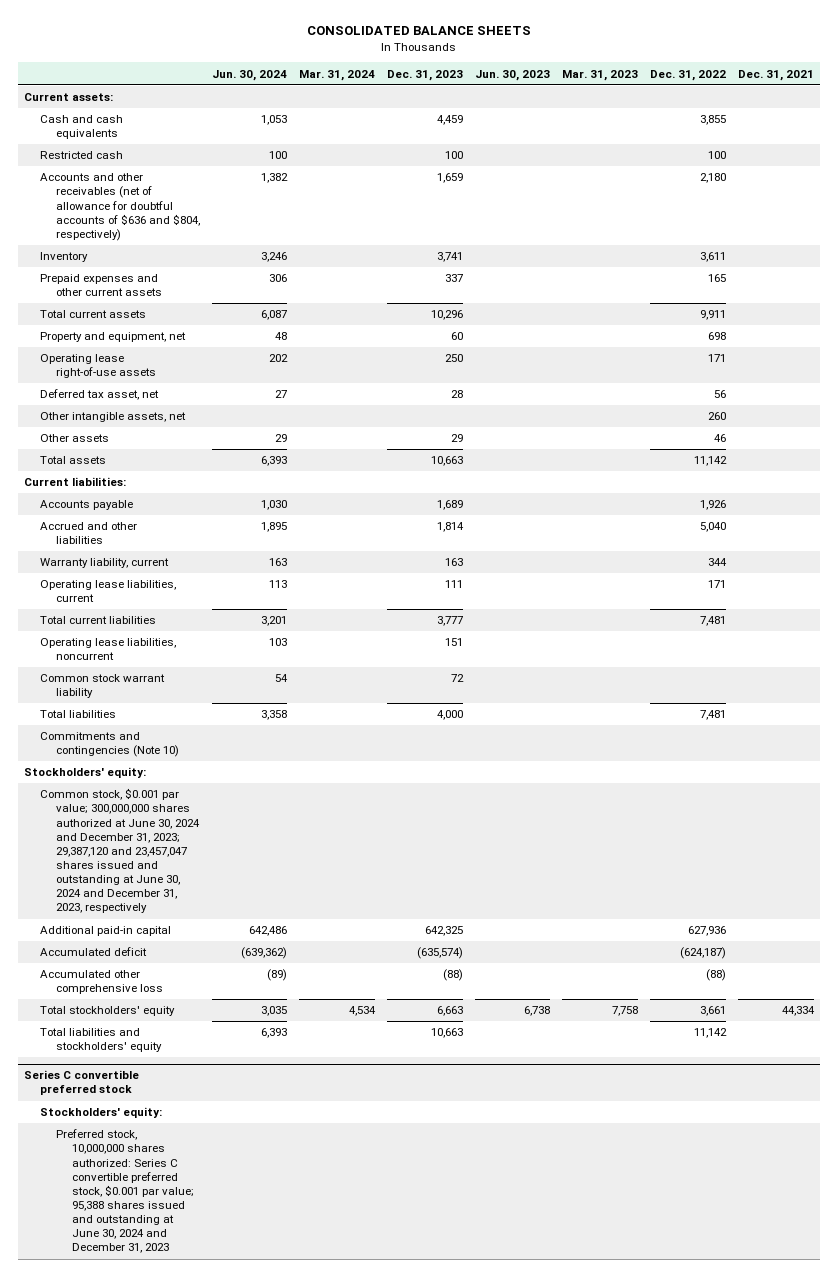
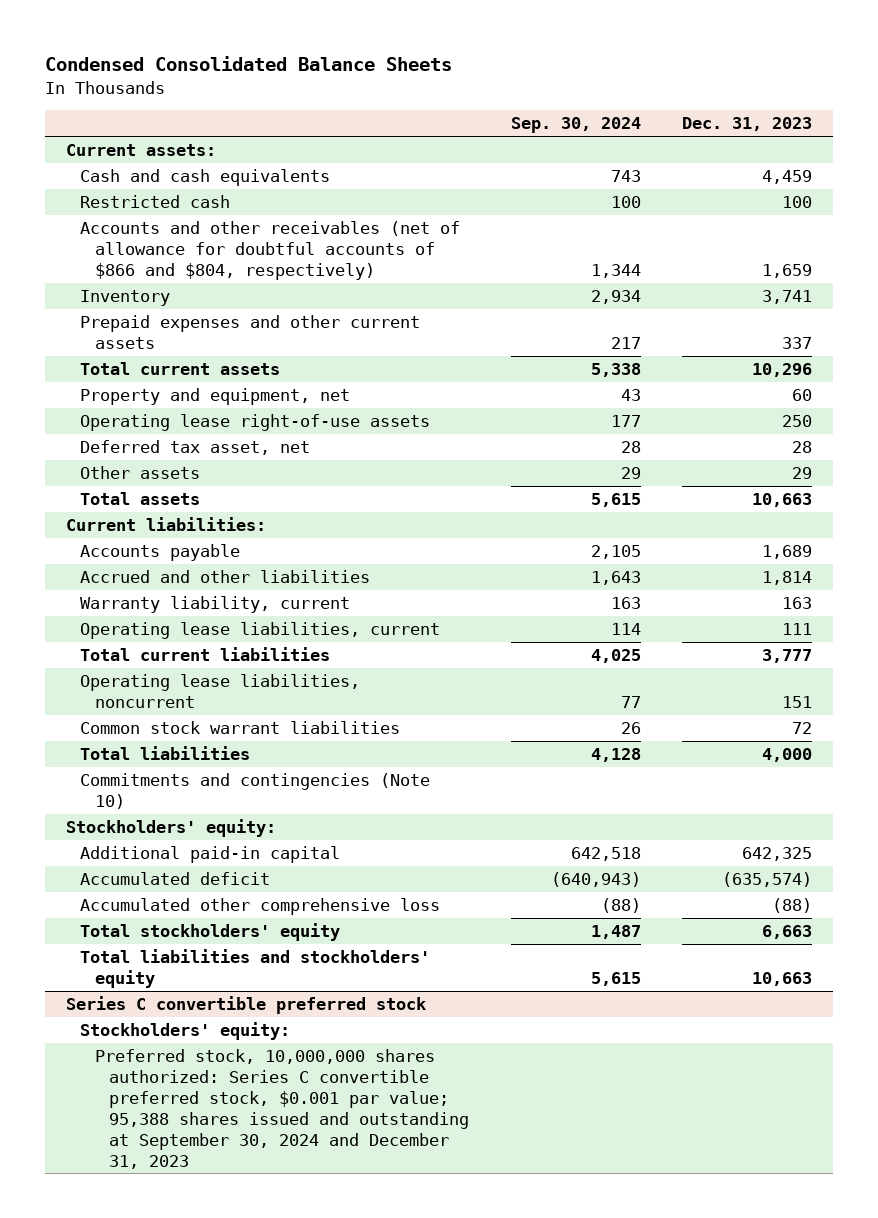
- CONSOLIDATED BALANCE SHEETS
+ Condensed Consolidated Balance Sheets
- | Jun. 30, 2024 | Mar. 31, 2024 | Dec. 31, 2023 | Jun. 30, 2023 | Mar. 31, 2023 | Dec. 31, 2022 | Dec. 31, 2021
+ | Sep. 30, 2024 | Dec. 31, 2023
- Accounts and other receivables (net of allowance for doubtful accounts of $636 and $804, respectively) | 1,382 | | 1,659 | | | 2,180 |
+ Accounts and other receivables (net of allowance for doubtful accounts of $866 and $804, respectively) | 1,344 | 1,659
- Other intangible assets, net | | | | | | 260 |
- Common stock warrant liability | 54 | | 72 | | | |
+ Common stock warrant liabilities | 26 | 72
- Common stock, $0.001 par value; 300,000,000 shares authorized at June 30, 2024 and December 31, 2023; 29,387,120 and 23,457,047 shares issued and outstanding at June 30, 2024 and December 31, 2023, respectively
@ Series C convertible preferred stock
- Preferred stock, 10,000,000 shares authorized: Series C convertible preferred stock, $0.001 par value; 95,388 shares issued and outstanding at June 30, 2024 and December 31, 2023
+ Preferred stock, 10,000,000 shares authorized: Series C convertible preferred stock, $0.001 par value; 95,388 shares issued and outstanding at September 30, 2024 and December 31, 2023

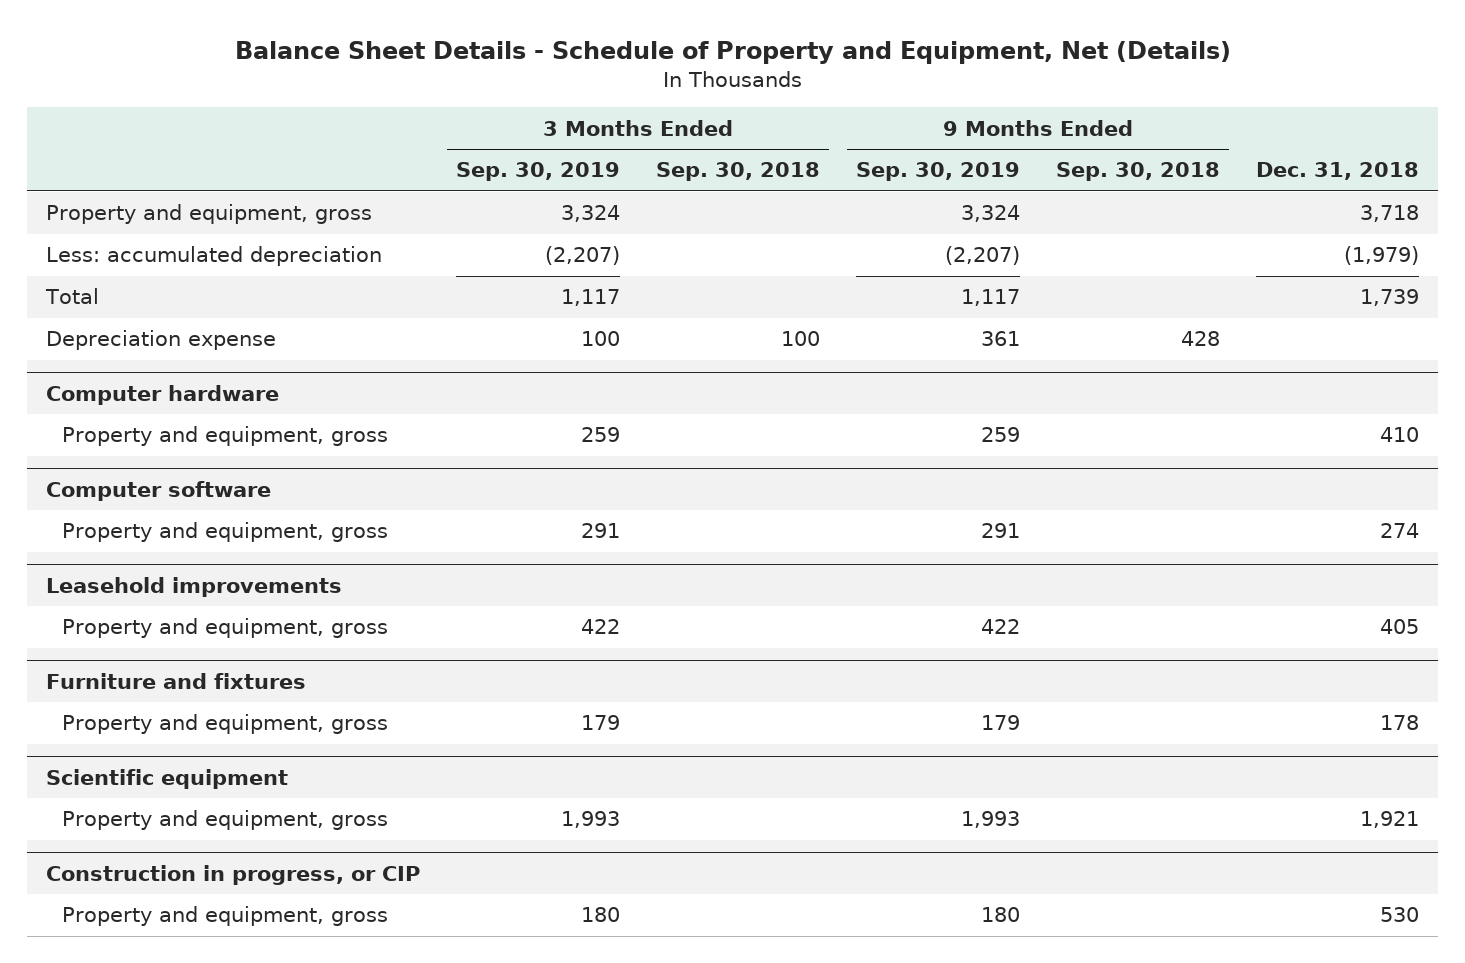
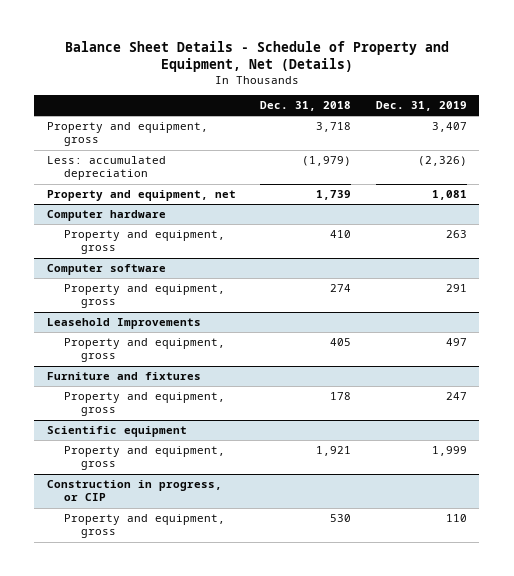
- | 3 Months Ended Sep. 30, 2019 | 3 Months Ended Sep. 30, 2018 | 9 Months Ended Sep. 30, 2019 | 9 Months Ended Sep. 30, 2018 | Dec. 31, 2018
+ | Dec. 31, 2018 | Dec. 31, 2019
- Total | 1,117 | | 1,117 | | 1,739
- Depreciation expense | 100 | 100 | 361 | 428 |
+ Property and equipment, net | 1,739 | 1,081
- Leasehold improvements
+ Leasehold Improvements

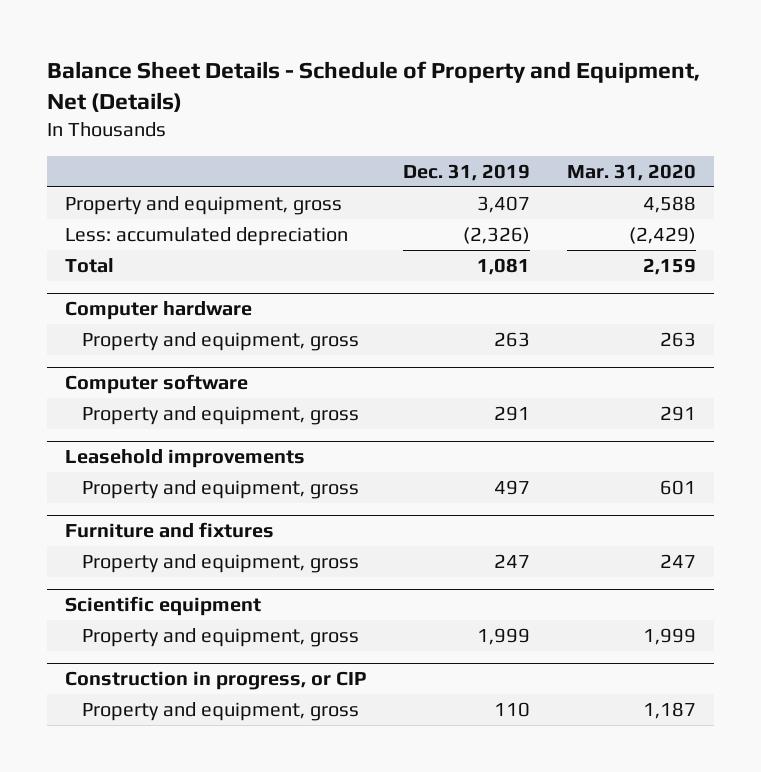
- | Dec. 31, 2018 | Dec. 31, 2019
+ | Dec. 31, 2019 | Mar. 31, 2020
- Property and equipment, net | 1,739 | 1,081
+ Total | 1,081 | 2,159
- Leasehold Improvements
+ Leasehold improvements

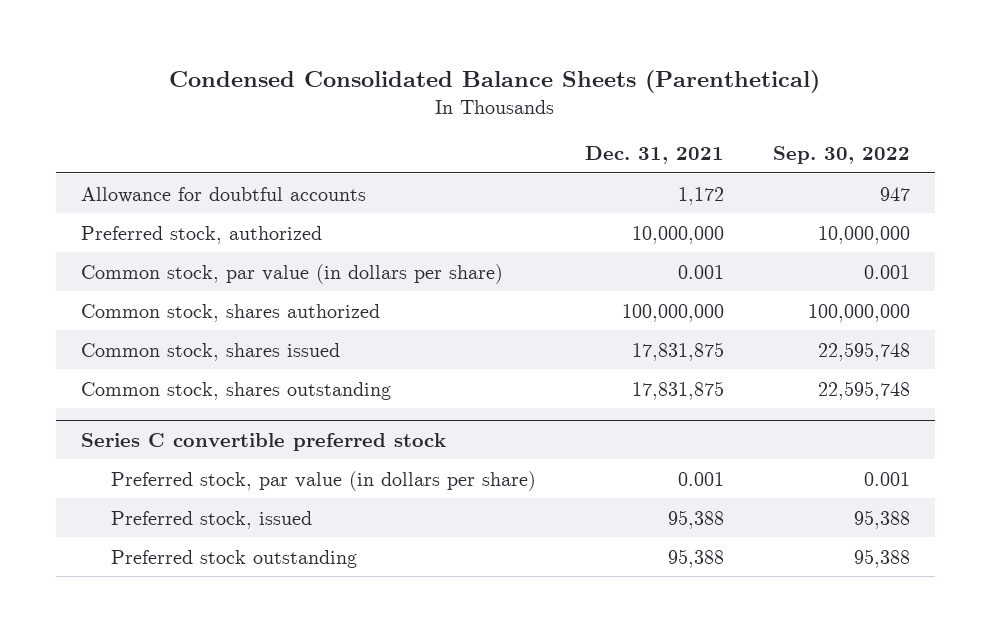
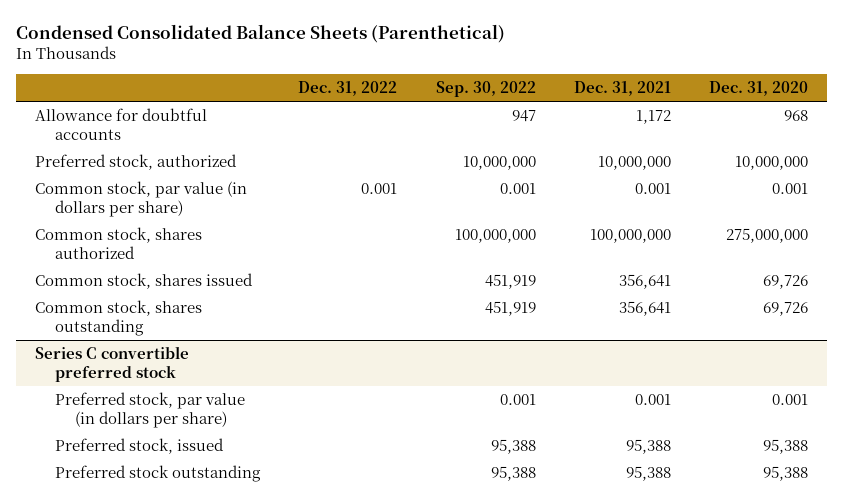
- | Dec. 31, 2021 | Sep. 30, 2022
+ | Dec. 31, 2022 | Sep. 30, 2022 | Dec. 31, 2021 | Dec. 31, 2020
- Common stock, shares issued | 17,831,875 | 22,595,748
- Common stock, shares outstanding | 17,831,875 | 22,595,748
+ Common stock, shares issued | | 451,919 | 356,641 | 69,726
+ Common stock, shares outstanding | | 451,919 | 356,641 | 69,726

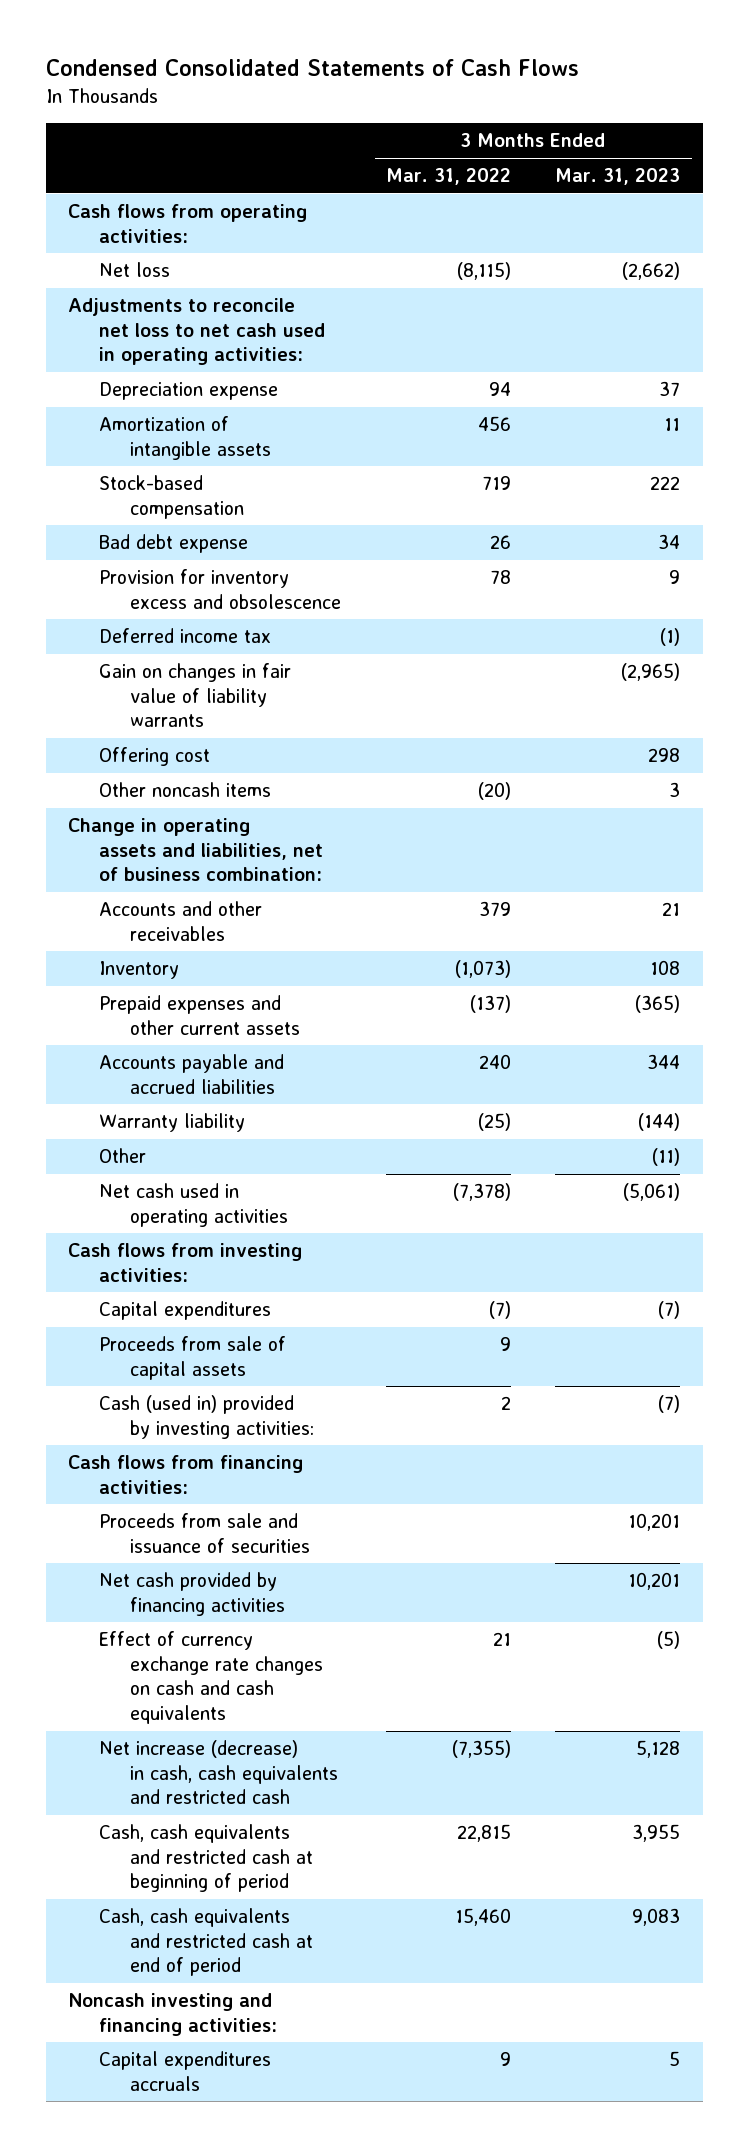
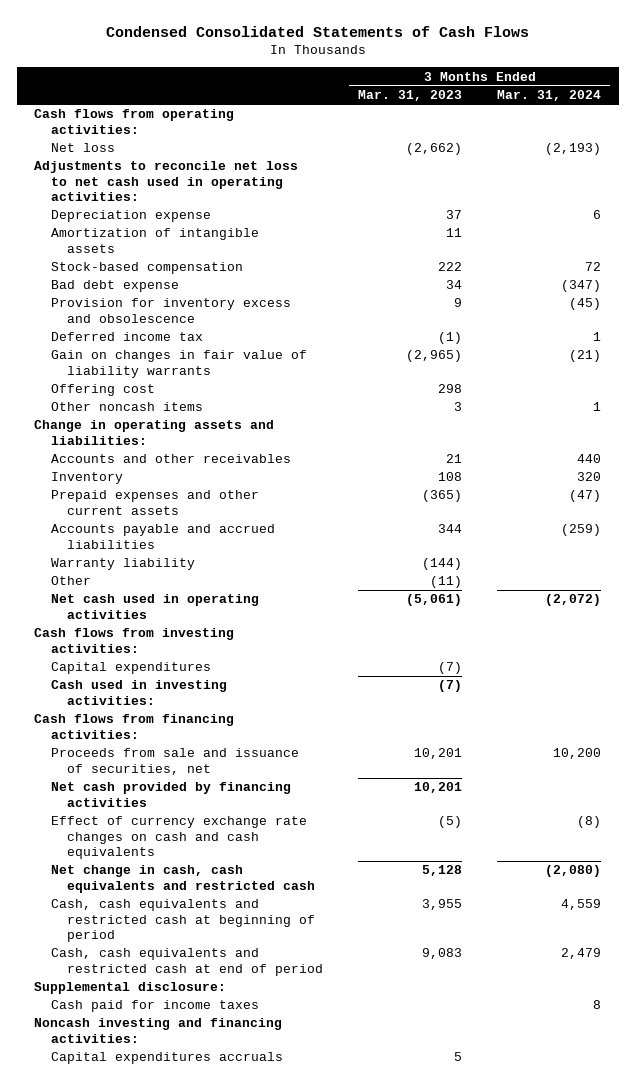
- | 3 Months Ended Mar. 31, 2022 | 3 Months Ended Mar. 31, 2023
+ | 3 Months Ended Mar. 31, 2023 | 3 Months Ended Mar. 31, 2024
- Change in operating assets and liabilities, net of business combination:
+ Change in operating assets and liabilities:
- Proceeds from sale of capital assets | 9 |
- Cash (used in) provided by investing activities: | 2 | (7)
+ Cash used in investing activities: | (7) |
- Proceeds from sale and issuance of securities | | 10,201
+ Proceeds from sale and issuance of securities, net | 10,201 | 10,200
- Net increase (decrease) in cash, cash equivalents and restricted cash | (7,355) | 5,128
+ Net change in cash, cash equivalents and restricted cash | 5,128 | (2,080)
+ Supplemental disclosure:
+ Cash paid for income taxes | | 8

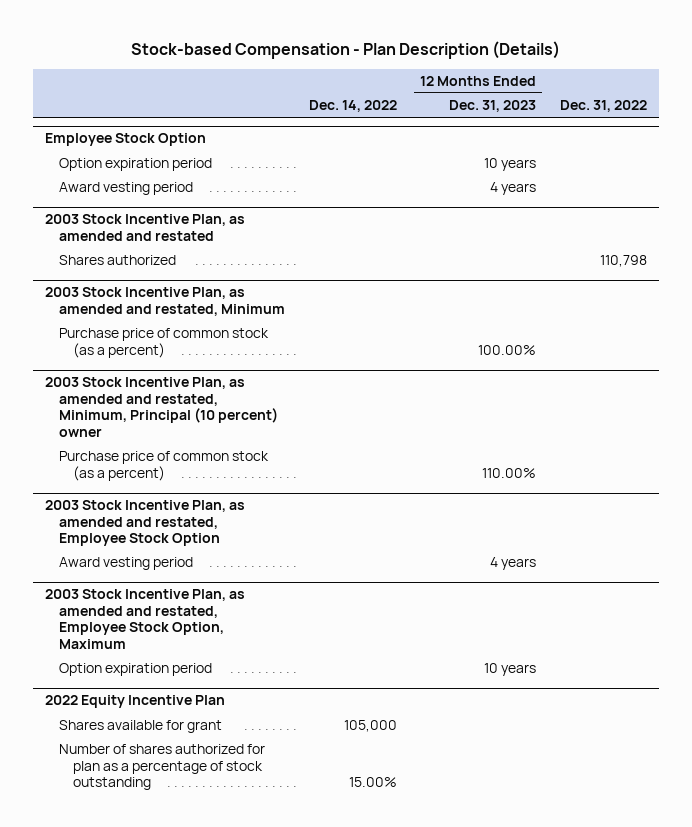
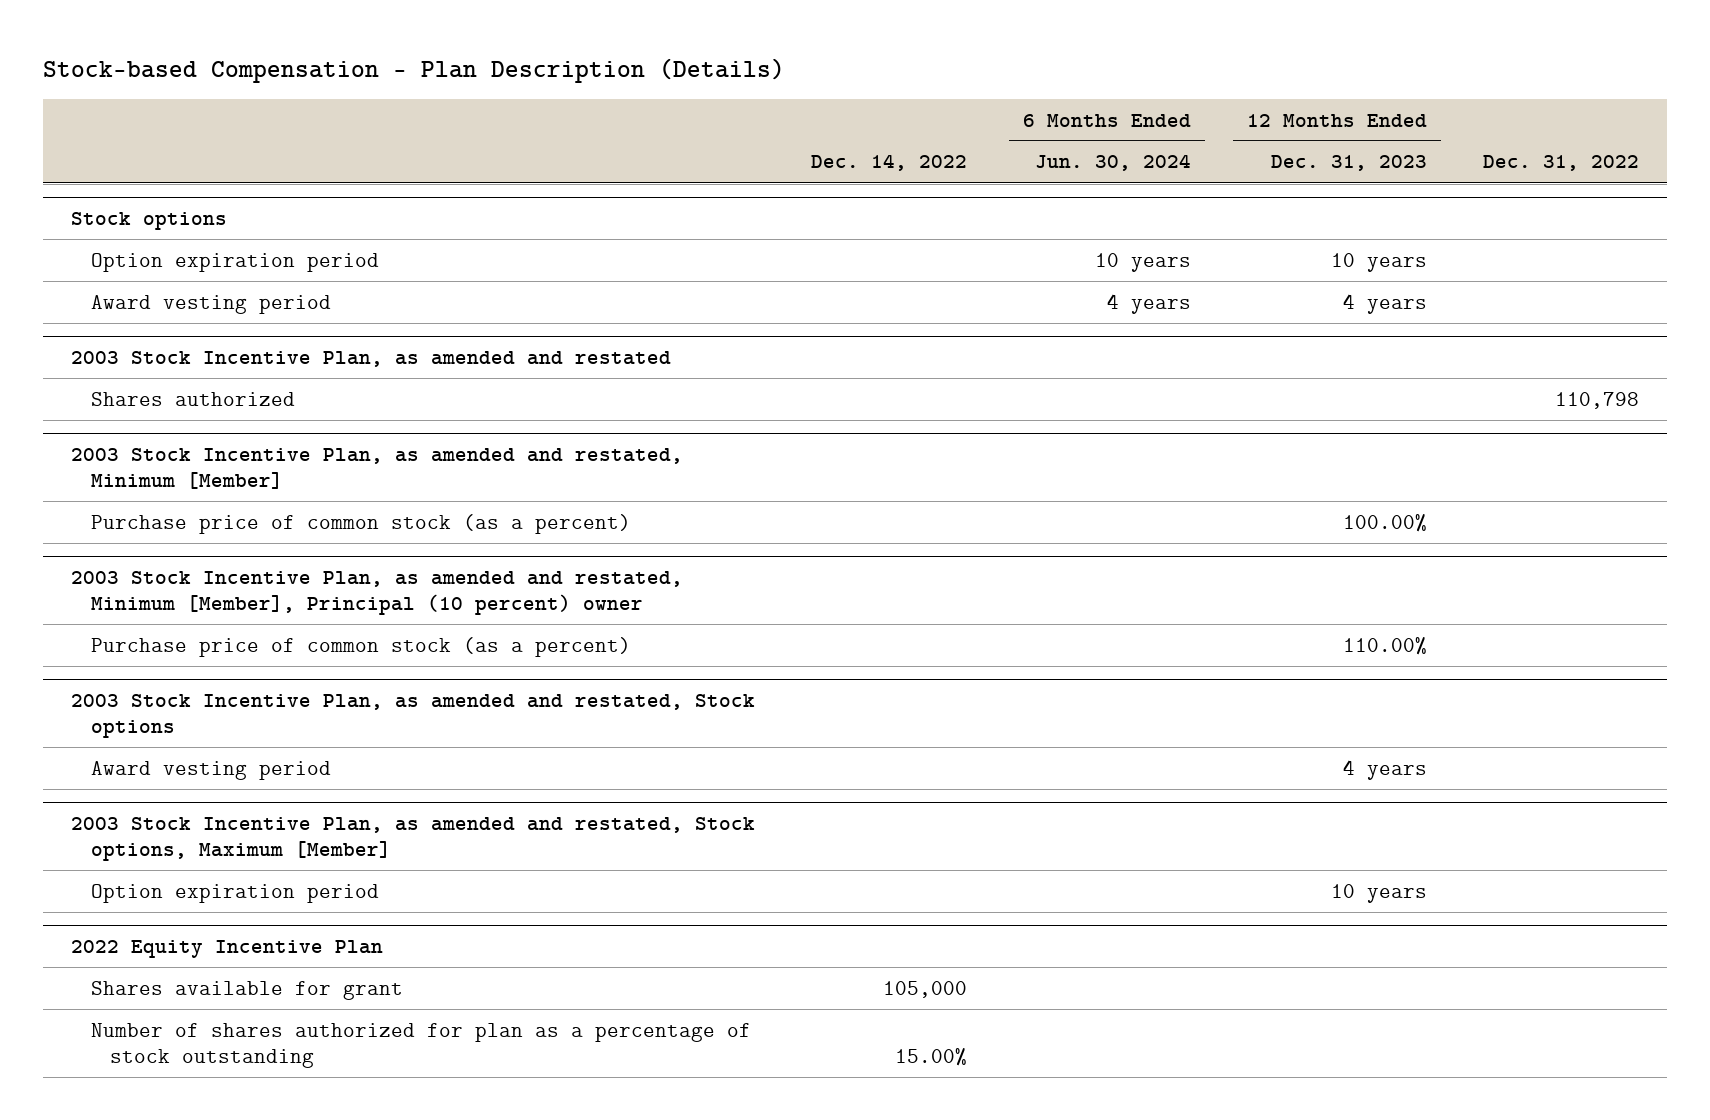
- | Dec. 14, 2022 | 12 Months Ended Dec. 31, 2023 | Dec. 31, 2022
+ | Dec. 14, 2022 | 6 Months Ended Jun. 30, 2024 | 12 Months Ended Dec. 31, 2023 | Dec. 31, 2022
- Employee Stock Option
+ Stock options
- 2003 Stock Incentive Plan, as amended and restated, Minimum
+ 2003 Stock Incentive Plan, as amended and restated, Minimum [Member]
- 2003 Stock Incentive Plan, as amended and restated, Minimum, Principal (10 percent) owner
+ 2003 Stock Incentive Plan, as amended and restated, Minimum [Member], Principal (10 percent) owner
- 2003 Stock Incentive Plan, as amended and restated, Employee Stock Option
+ 2003 Stock Incentive Plan, as amended and restated, Stock options
- 2003 Stock Incentive Plan, as amended and restated, Employee Stock Option, Maximum
+ 2003 Stock Incentive Plan, as amended and restated, Stock options, Maximum [Member]

